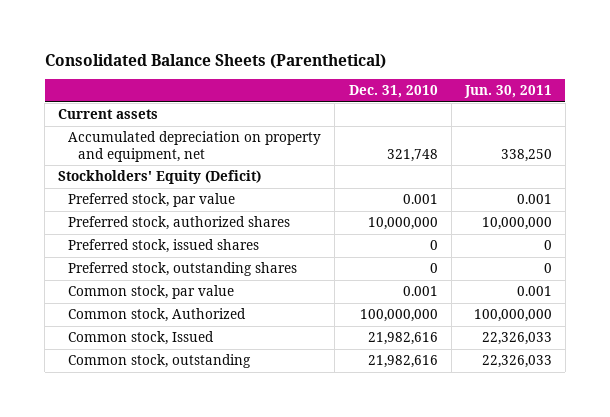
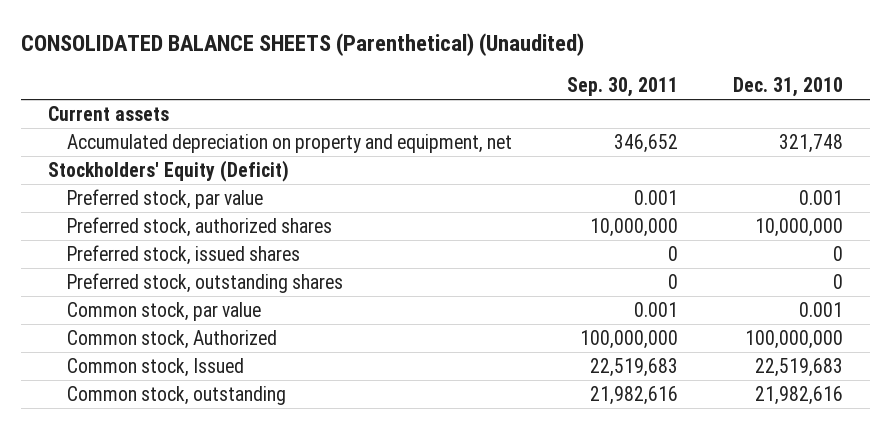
- Consolidated Balance Sheets (Parenthetical)
+ CONSOLIDATED BALANCE SHEETS (Parenthetical) (Unaudited)
- | Dec. 31, 2010 | Jun. 30, 2011
+ | Sep. 30, 2011 | Dec. 31, 2010
- Common stock, Issued | 21,982,616 | 22,326,033
+ Common stock, Issued | 22,519,683 | 22,519,683

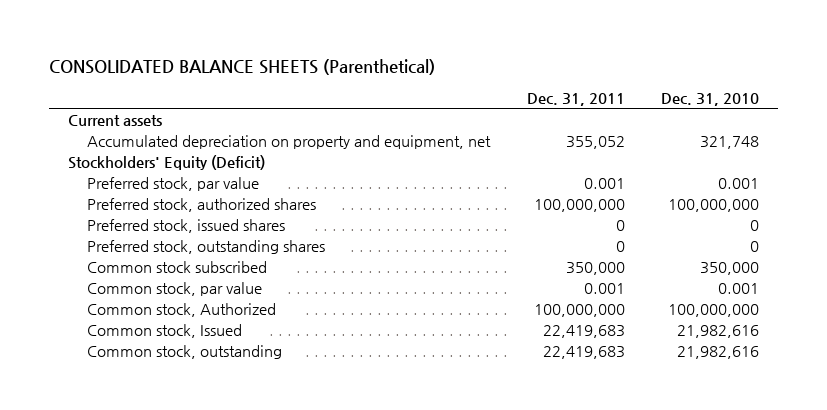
- CONSOLIDATED BALANCE SHEETS (Parenthetical) (Unaudited)
+ CONSOLIDATED BALANCE SHEETS (Parenthetical)
- | Sep. 30, 2011 | Dec. 31, 2010
+ | Dec. 31, 2011 | Dec. 31, 2010
- Preferred stock, authorized shares | 10,000,000 | 10,000,000
+ Preferred stock, authorized shares | 100,000,000 | 100,000,000
+ Common stock subscribed | 350,000 | 350,000
- Common stock, Issued | 22,519,683 | 22,519,683
+ Common stock, Issued | 22,419,683 | 21,982,616

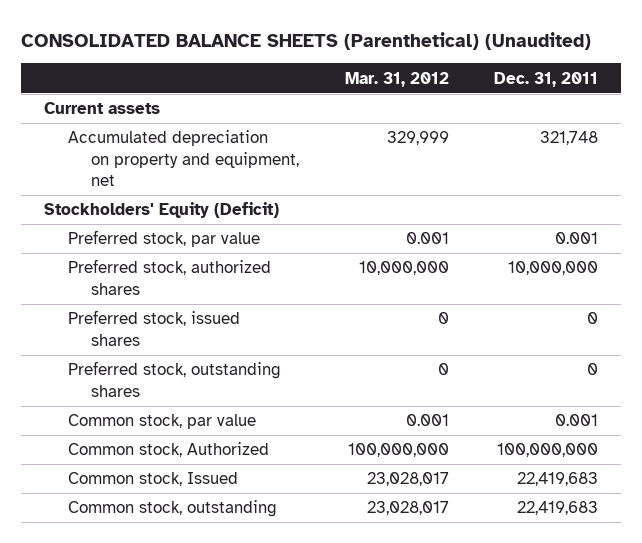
- CONSOLIDATED BALANCE SHEETS (Parenthetical)
+ CONSOLIDATED BALANCE SHEETS (Parenthetical) (Unaudited)
- | Dec. 31, 2011 | Dec. 31, 2010
+ | Mar. 31, 2012 | Dec. 31, 2011
- Accumulated depreciation on property and equipment, net | 355,052 | 321,748
+ Accumulated depreciation on property and equipment, net | 329,999 | 321,748
- Preferred stock, authorized shares | 100,000,000 | 100,000,000
+ Preferred stock, authorized shares | 10,000,000 | 10,000,000
- Common stock subscribed | 350,000 | 350,000

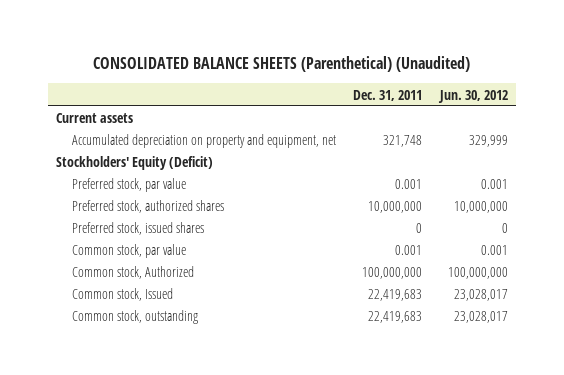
- | Mar. 31, 2012 | Dec. 31, 2011
+ | Dec. 31, 2011 | Jun. 30, 2012
- Preferred stock, outstanding shares | 0 | 0

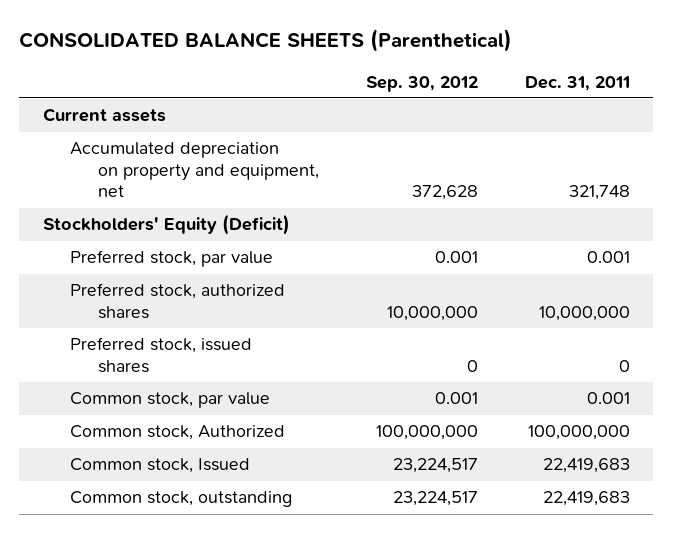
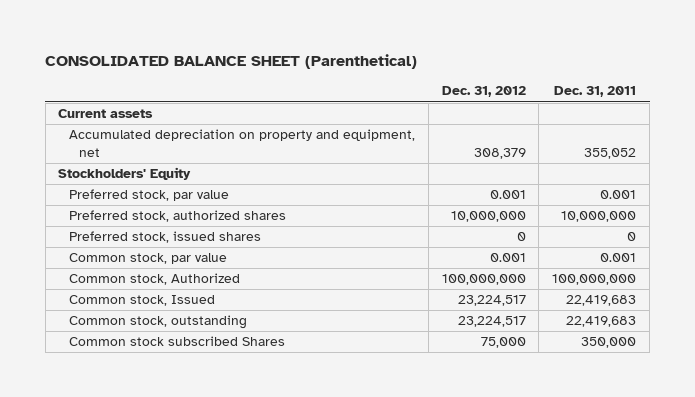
- CONSOLIDATED BALANCE SHEETS (Parenthetical)
+ CONSOLIDATED BALANCE SHEET (Parenthetical)
- | Sep. 30, 2012 | Dec. 31, 2011
+ | Dec. 31, 2012 | Dec. 31, 2011
- Accumulated depreciation on property and equipment, net | 372,628 | 321,748
- Stockholders' Equity (Deficit)
+ Accumulated depreciation on property and equipment, net | 308,379 | 355,052
+ Stockholders' Equity
+ Common stock subscribed Shares | 75,000 | 350,000

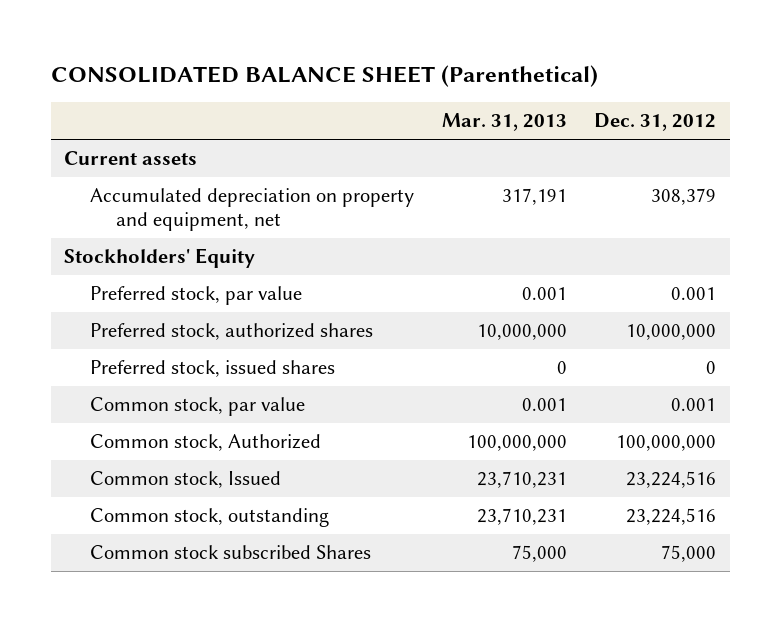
- | Dec. 31, 2012 | Dec. 31, 2011
+ | Mar. 31, 2013 | Dec. 31, 2012
- Common stock, Issued | 23,224,517 | 22,419,683
- Common stock, outstanding | 23,224,517 | 22,419,683
+ Common stock, Issued | 23,710,231 | 23,224,516
+ Common stock, outstanding | 23,710,231 | 23,224,516

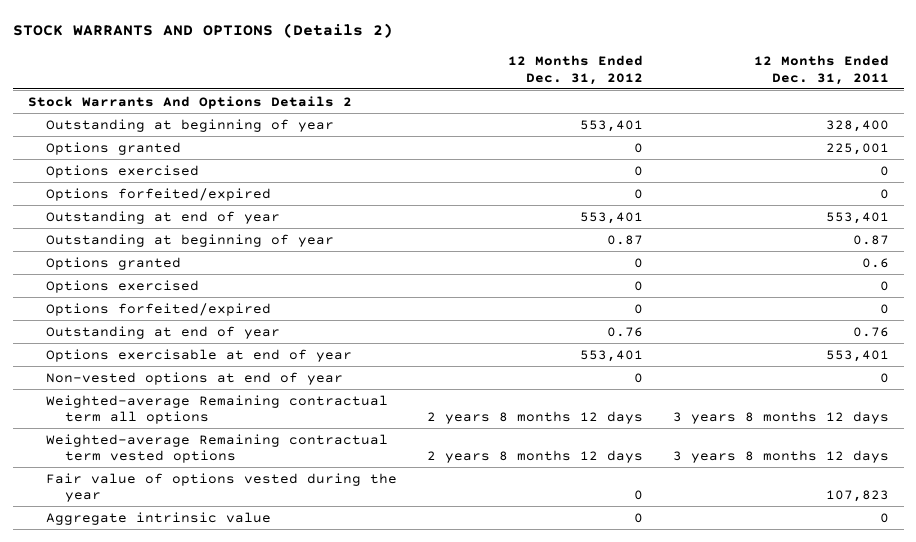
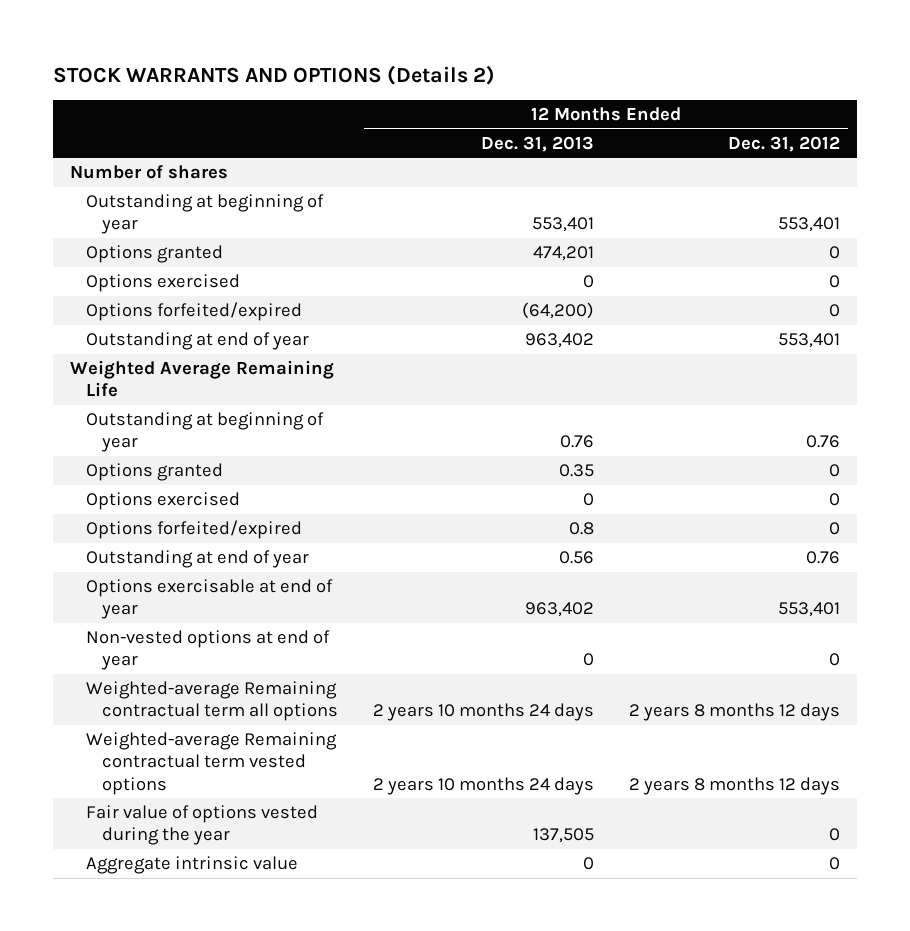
- | 12 Months Ended Dec. 31, 2012 | 12 Months Ended Dec. 31, 2011
+ | 12 Months Ended Dec. 31, 2013 | 12 Months Ended Dec. 31, 2012
- Stock Warrants And Options Details 2
+ Number of shares
- Outstanding at beginning of year | 0.87 | 0.87
+ Weighted Average Remaining Life
+ Outstanding at beginning of year | 0.76 | 0.76

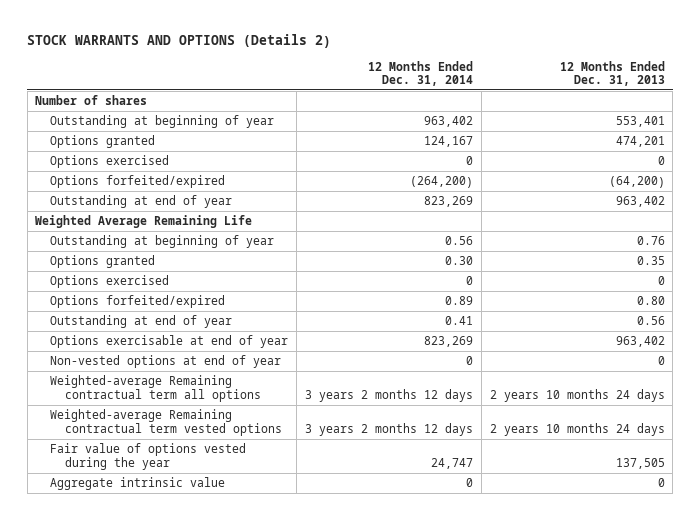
- | 12 Months Ended Dec. 31, 2013 | 12 Months Ended Dec. 31, 2012
+ | 12 Months Ended Dec. 31, 2014 | 12 Months Ended Dec. 31, 2013
- Options forfeited/expired | 0.8 | 0
+ Options forfeited/expired | 0.89 | 0.80

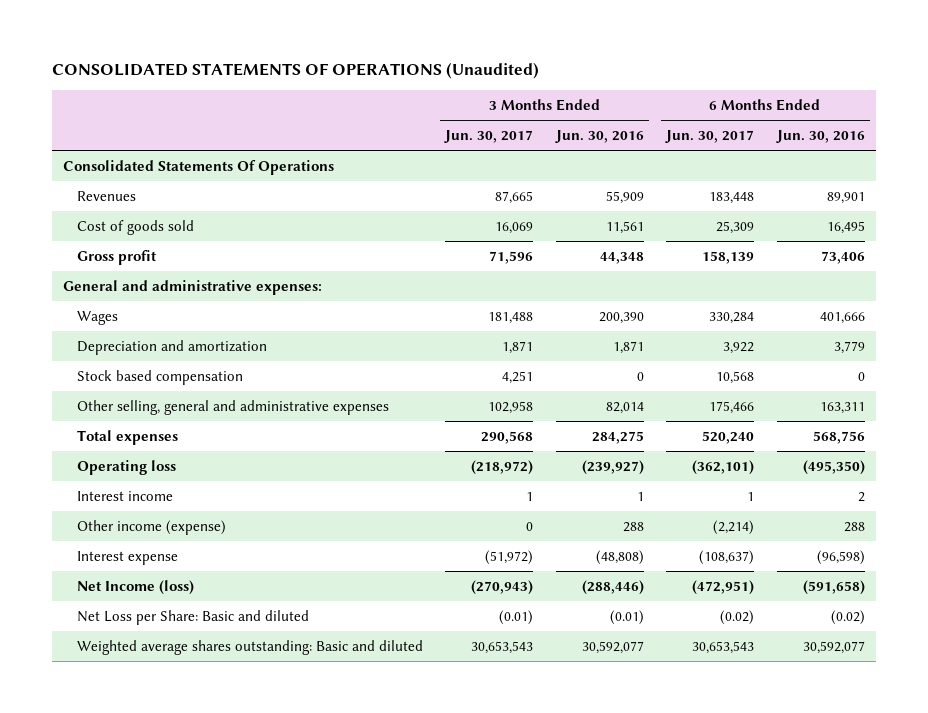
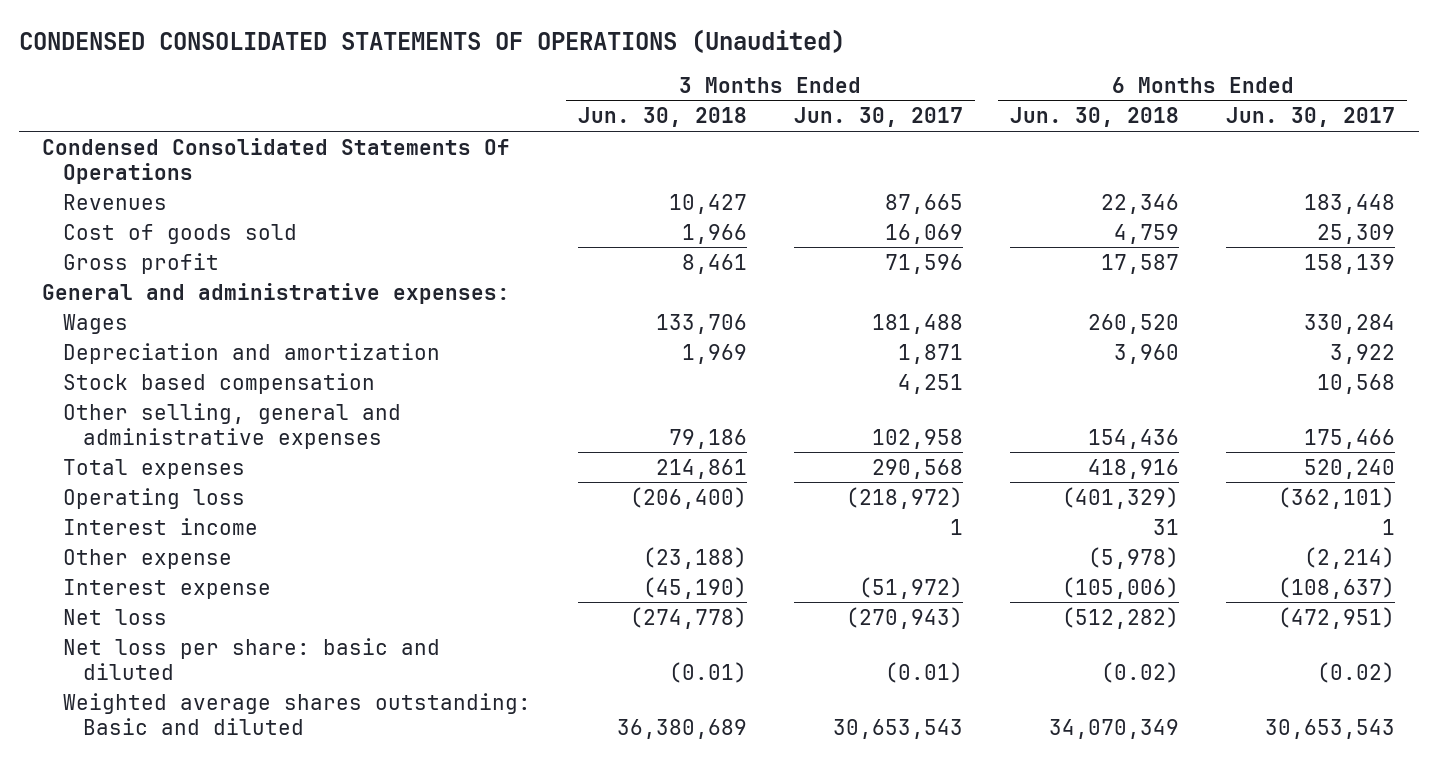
- CONSOLIDATED STATEMENTS OF OPERATIONS (Unaudited)
+ CONDENSED CONSOLIDATED STATEMENTS OF OPERATIONS (Unaudited)
- | 3 Months Ended Jun. 30, 2017 | 3 Months Ended Jun. 30, 2016 | 6 Months Ended Jun. 30, 2017 | 6 Months Ended Jun. 30, 2016
+ | 3 Months Ended Jun. 30, 2018 | 3 Months Ended Jun. 30, 2017 | 6 Months Ended Jun. 30, 2018 | 6 Months Ended Jun. 30, 2017
- Consolidated Statements Of Operations
+ Condensed Consolidated Statements Of Operations
- Other income (expense) | 0 | 288 | (2,214) | 288
+ Other expense | (23,188) | | (5,978) | (2,214)
- Net Income (loss) | (270,943) | (288,446) | (472,951) | (591,658)
- Net Loss per Share: Basic and diluted | (0.01) | (0.01) | (0.02) | (0.02)
+ Net loss | (274,778) | (270,943) | (512,282) | (472,951)
+ Net loss per share: basic and diluted | (0.01) | (0.01) | (0.02) | (0.02)

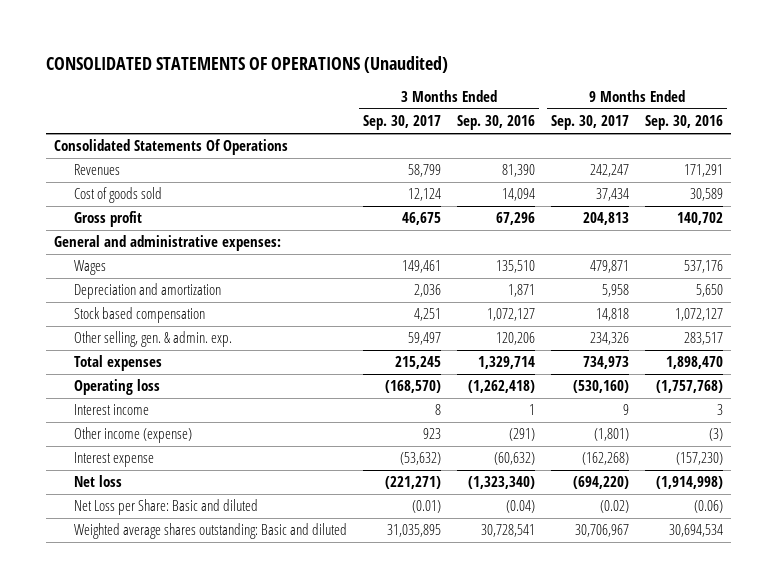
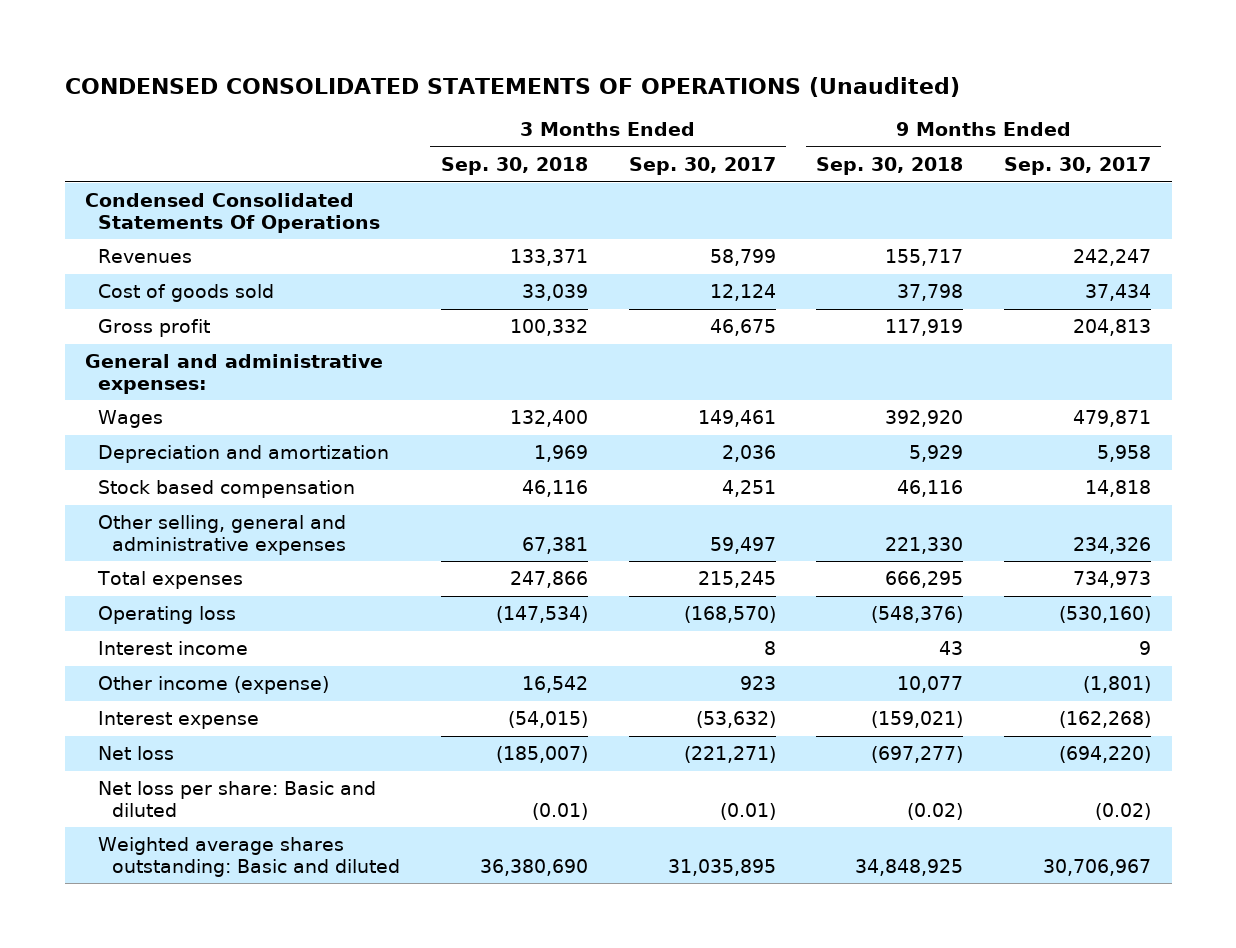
- CONSOLIDATED STATEMENTS OF OPERATIONS (Unaudited)
+ CONDENSED CONSOLIDATED STATEMENTS OF OPERATIONS (Unaudited)
- | 3 Months Ended Sep. 30, 2017 | 3 Months Ended Sep. 30, 2016 | 9 Months Ended Sep. 30, 2017 | 9 Months Ended Sep. 30, 2016
+ | 3 Months Ended Sep. 30, 2018 | 3 Months Ended Sep. 30, 2017 | 9 Months Ended Sep. 30, 2018 | 9 Months Ended Sep. 30, 2017
- Consolidated Statements Of Operations
+ Condensed Consolidated Statements Of Operations
- Other selling, gen. & admin. exp. | 59,497 | 120,206 | 234,326 | 283,517
+ Other selling, general and administrative expenses | 67,381 | 59,497 | 221,330 | 234,326
- Net Loss per Share: Basic and diluted | (0.01) | (0.04) | (0.02) | (0.06)
+ Net loss per share: Basic and diluted | (0.01) | (0.01) | (0.02) | (0.02)

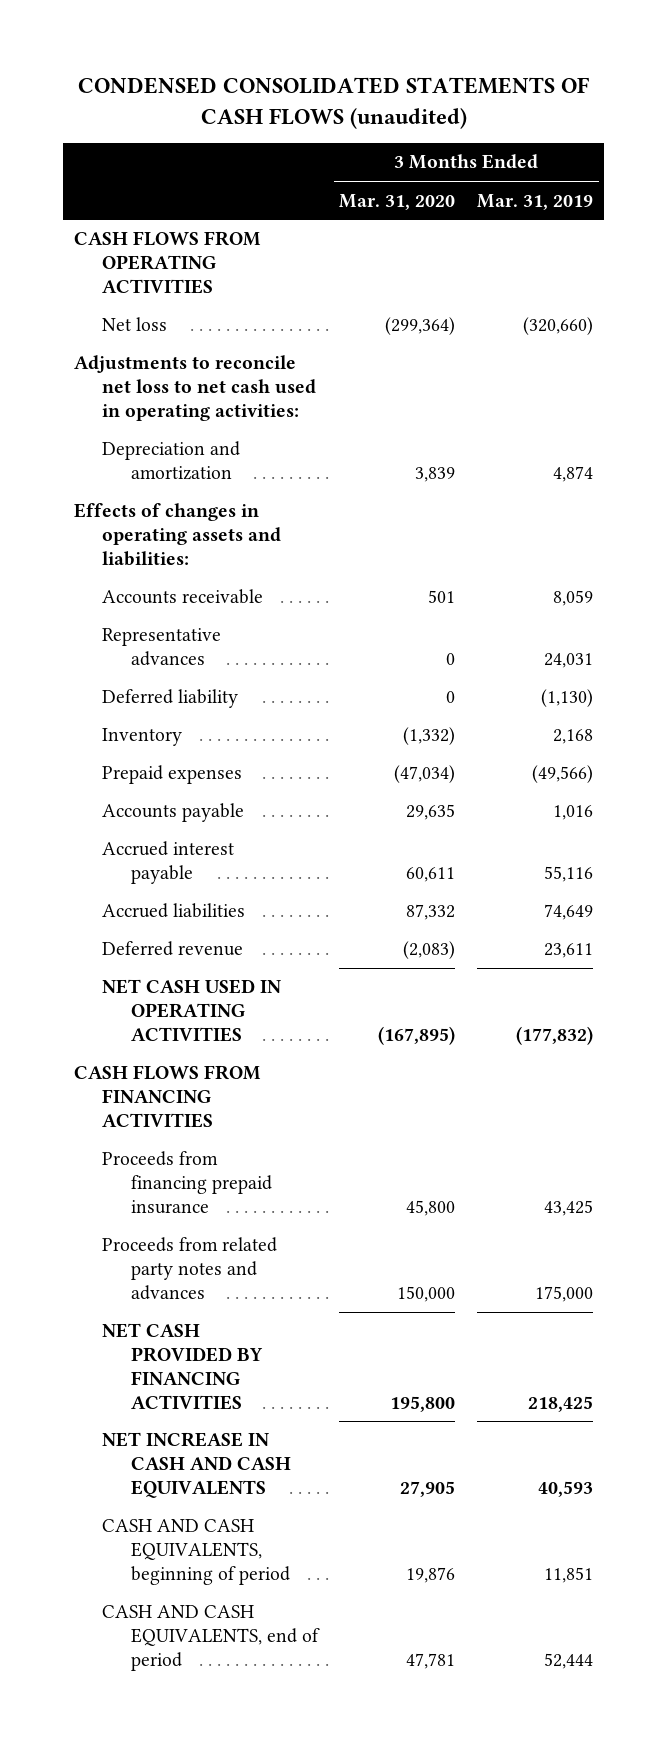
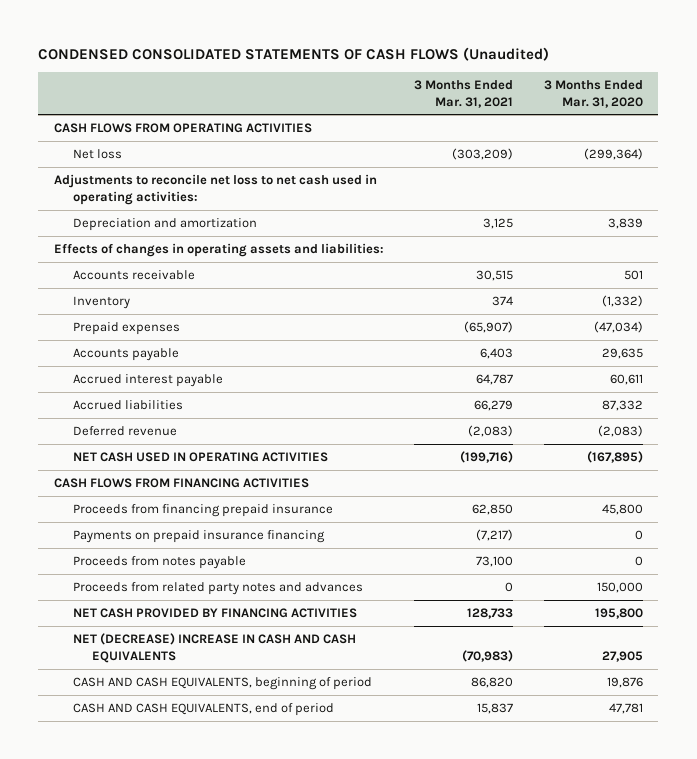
- CONDENSED CONSOLIDATED STATEMENTS OF CASH FLOWS (unaudited)
+ CONDENSED CONSOLIDATED STATEMENTS OF CASH FLOWS (Unaudited)
- | 3 Months Ended Mar. 31, 2020 | 3 Months Ended Mar. 31, 2019
+ | 3 Months Ended Mar. 31, 2021 | 3 Months Ended Mar. 31, 2020
- Representative advances | 0 | 24,031
- Deferred liability | 0 | (1,130)
+ Payments on prepaid insurance financing | (7,217) | 0
+ Proceeds from notes payable | 73,100 | 0
- NET INCREASE IN CASH AND CASH EQUIVALENTS | 27,905 | 40,593
+ NET (DECREASE) INCREASE IN CASH AND CASH EQUIVALENTS | (70,983) | 27,905

